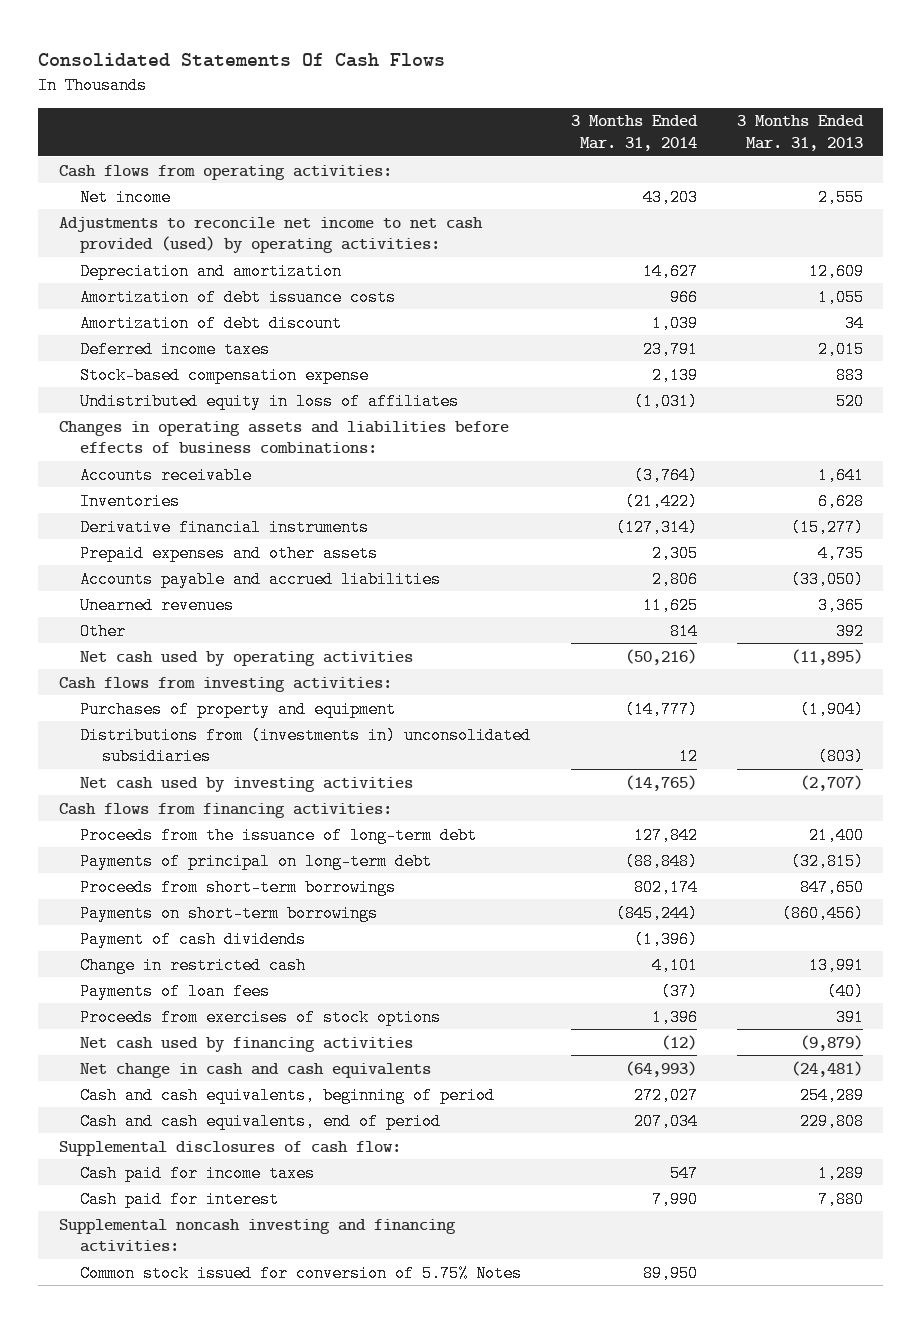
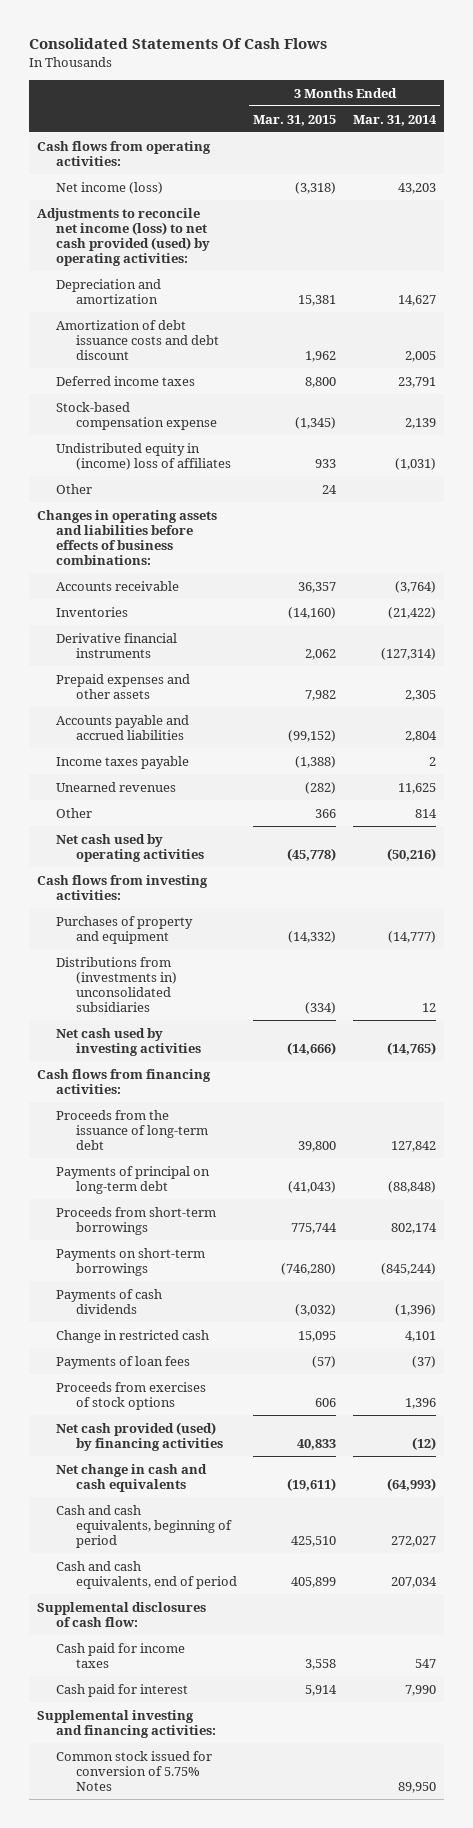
- | 3 Months Ended Mar. 31, 2014 | 3 Months Ended Mar. 31, 2013
+ | 3 Months Ended Mar. 31, 2015 | 3 Months Ended Mar. 31, 2014
- Net income | 43,203 | 2,555
- Adjustments to reconcile net income to net cash provided (used) by operating activities:
+ Net income (loss) | (3,318) | 43,203
+ Adjustments to reconcile net income (loss) to net cash provided (used) by operating activities:
- Amortization of debt issuance costs | 966 | 1,055
- Amortization of debt discount | 1,039 | 34
+ Amortization of debt issuance costs and debt discount | 1,962 | 2,005
- Undistributed equity in loss of affiliates | (1,031) | 520
+ Undistributed equity in (income) loss of affiliates | 933 | (1,031)
+ Other | 24 |
- Accounts payable and accrued liabilities | 2,806 | (33,050)
+ Accounts payable and accrued liabilities | (99,152) | 2,804
+ Income taxes payable | (1,388) | 2
- Payment of cash dividends | (1,396) |
+ Payments of cash dividends | (3,032) | (1,396)
- Net cash used by financing activities | (12) | (9,879)
+ Net cash provided (used) by financing activities | 40,833 | (12)
- Supplemental noncash investing and financing activities:
+ Supplemental investing and financing activities:

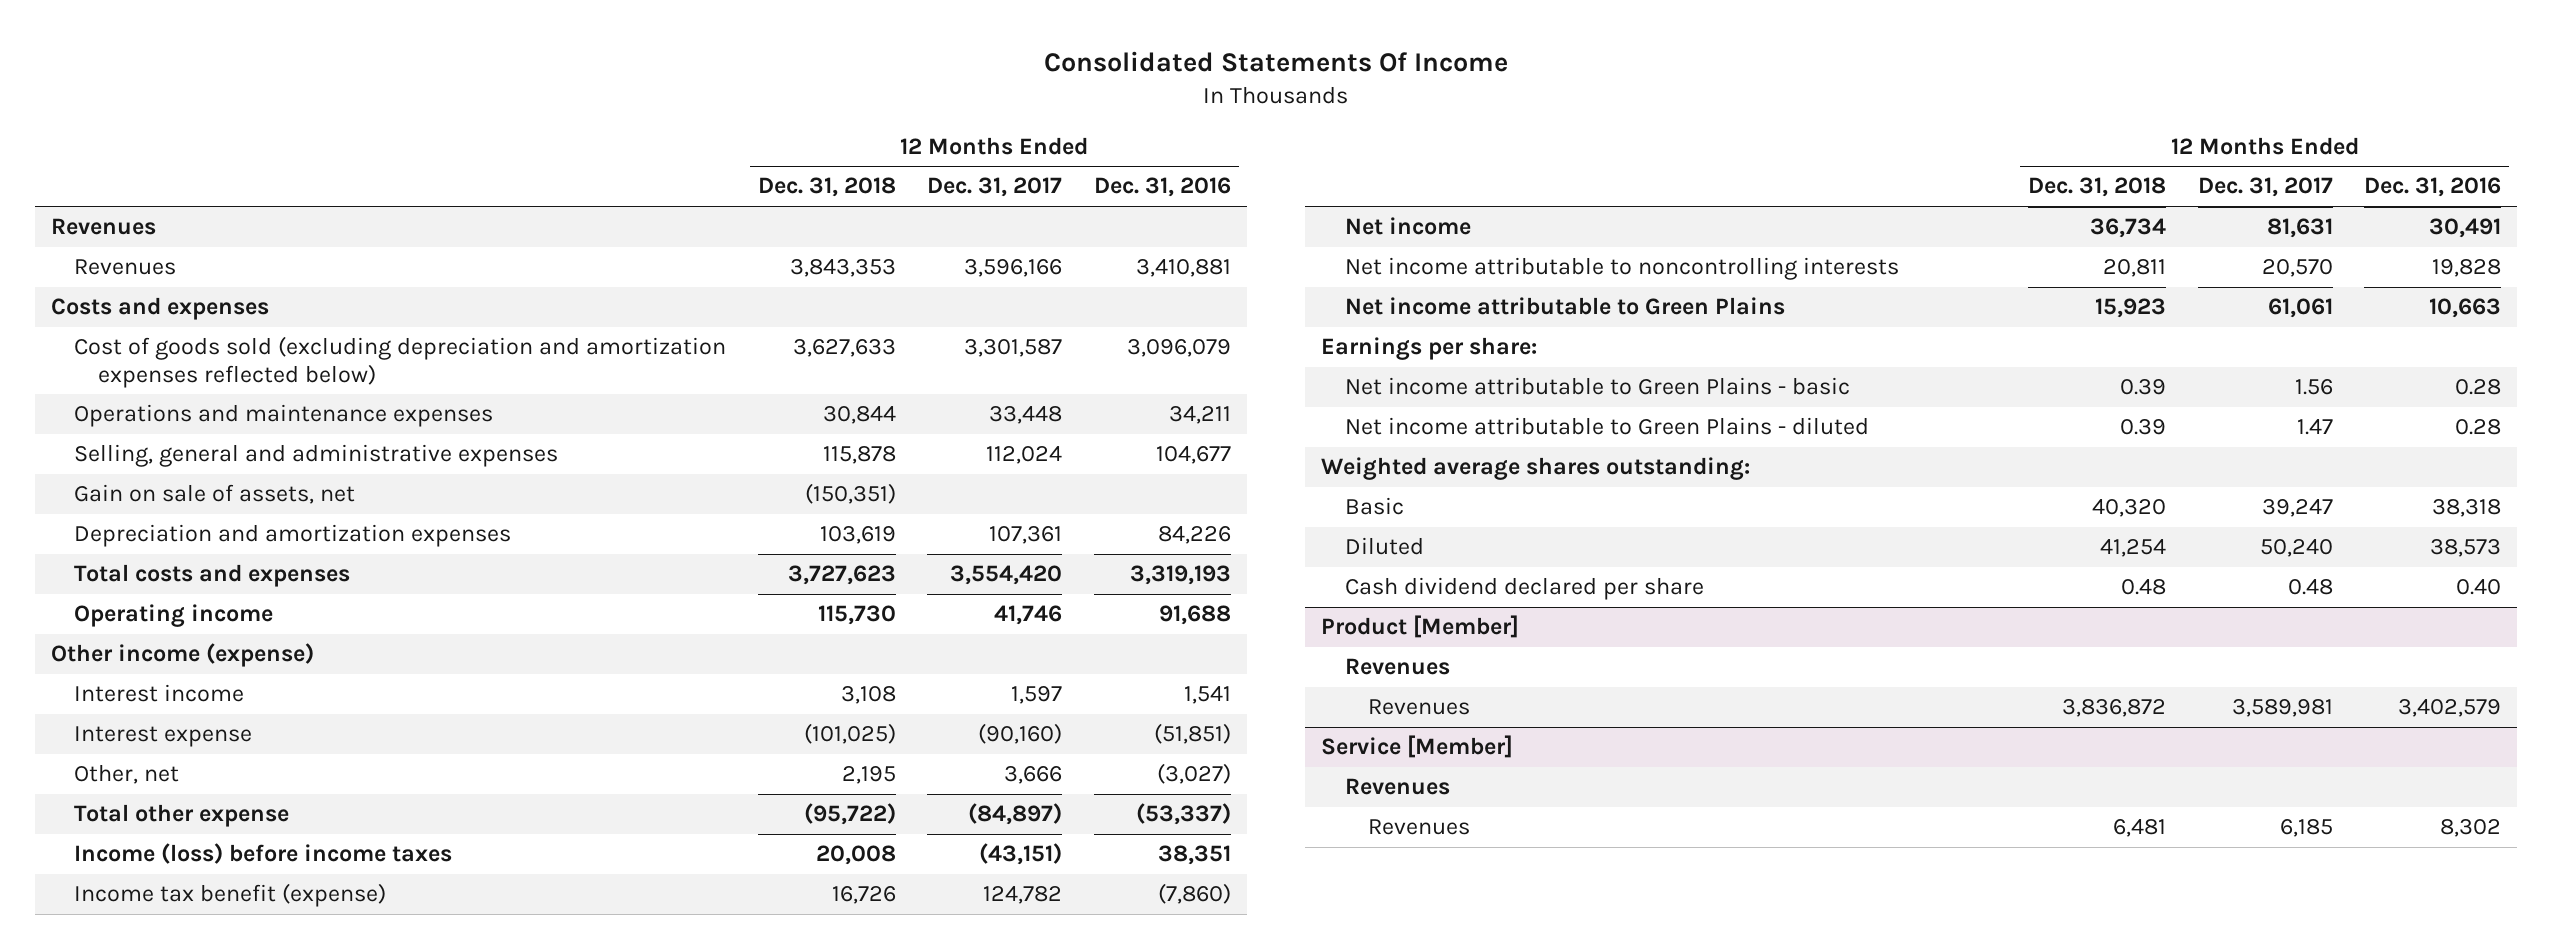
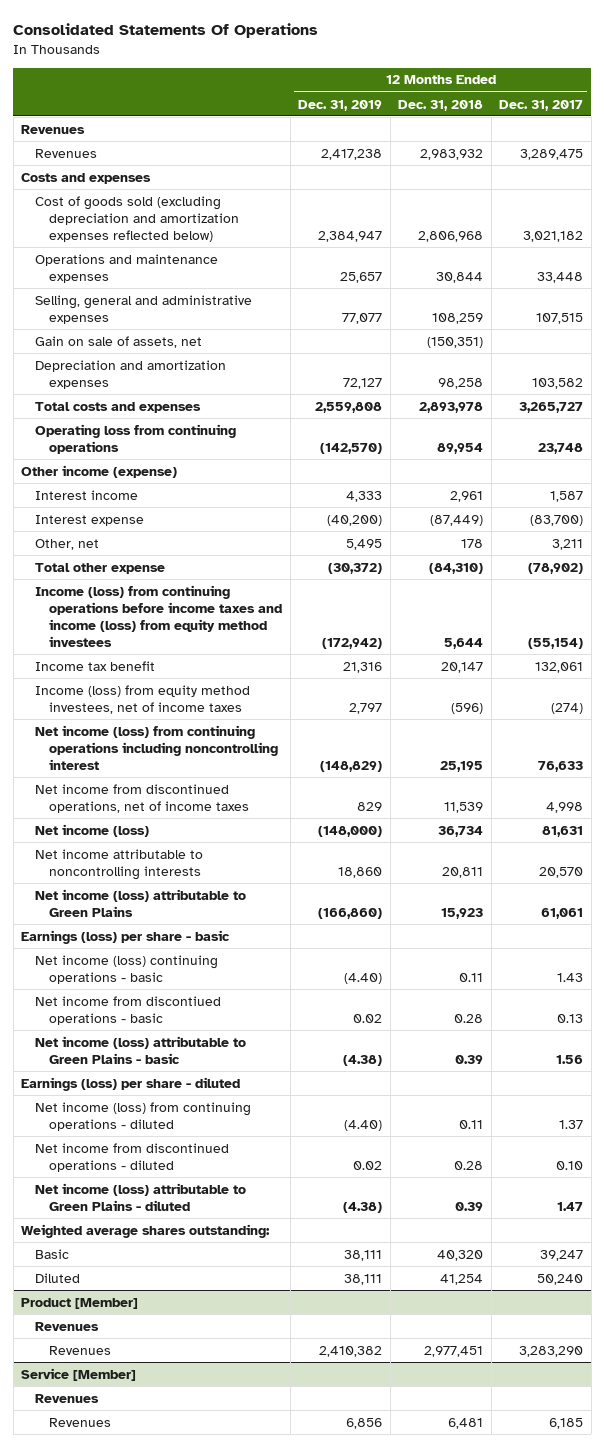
- Consolidated Statements Of Income
+ Consolidated Statements Of Operations
- | 12 Months Ended Dec. 31, 2018 | 12 Months Ended Dec. 31, 2017 | 12 Months Ended Dec. 31, 2016
+ | 12 Months Ended Dec. 31, 2019 | 12 Months Ended Dec. 31, 2018 | 12 Months Ended Dec. 31, 2017
- Revenues | 3,843,353 | 3,596,166 | 3,410,881
+ Revenues | 2,417,238 | 2,983,932 | 3,289,475
- Cost of goods sold (excluding depreciation and amortization expenses reflected below) | 3,627,633 | 3,301,587 | 3,096,079
+ Cost of goods sold (excluding depreciation and amortization expenses reflected below) | 2,384,947 | 2,806,968 | 3,021,182
- Selling, general and administrative expenses | 115,878 | 112,024 | 104,677
+ Selling, general and administrative expenses | 77,077 | 108,259 | 107,515
- Depreciation and amortization expenses | 103,619 | 107,361 | 84,226
- Total costs and expenses | 3,727,623 | 3,554,420 | 3,319,193
- Operating income | 115,730 | 41,746 | 91,688
+ Depreciation and amortization expenses | 72,127 | 98,258 | 103,582
+ Total costs and expenses | 2,559,808 | 2,893,978 | 3,265,727
+ Operating loss from continuing operations | (142,570) | 89,954 | 23,748
- Interest income | 3,108 | 1,597 | 1,541
- Interest expense | (101,025) | (90,160) | (51,851)
- Other, net | 2,195 | 3,666 | (3,027)
- Total other expense | (95,722) | (84,897) | (53,337)
- Income (loss) before income taxes | 20,008 | (43,151) | 38,351
- Income tax benefit (expense) | 16,726 | 124,782 | (7,860)
- Net income | 36,734 | 81,631 | 30,491
+ Interest income | 4,333 | 2,961 | 1,587
+ Interest expense | (40,200) | (87,449) | (83,700)
+ Other, net | 5,495 | 178 | 3,211
+ Total other expense | (30,372) | (84,310) | (78,902)
+ Income (loss) from continuing operations before income taxes and income (loss) from equity method investees | (172,942) | 5,644 | (55,154)
+ Income tax benefit | 21,316 | 20,147 | 132,061
+ Income (loss) from equity method investees, net of income taxes | 2,797 | (596) | (274)
+ Net income (loss) from continuing operations including noncontrolling interest | (148,829) | 25,195 | 76,633
+ Net income from discontinued operations, net of income taxes | 829 | 11,539 | 4,998
+ Net income (loss) | (148,000) | 36,734 | 81,631
- Net income attributable to Green Plains | 15,923 | 61,061 | 10,663
- Earnings per share:
- Net income attributable to Green Plains - basic | 0.39 | 1.56 | 0.28
- Net income attributable to Green Plains - diluted | 0.39 | 1.47 | 0.28
+ Net income (loss) attributable to Green Plains | (166,860) | 15,923 | 61,061
+ Earnings (loss) per share - basic
+ Net income (loss) continuing operations - basic | (4.40) | 0.11 | 1.43
+ Net income from discontiued operations - basic | 0.02 | 0.28 | 0.13
+ Net income (loss) attributable to Green Plains - basic | (4.38) | 0.39 | 1.56
+ Earnings (loss) per share - diluted
+ Net income (loss) from continuing operations - diluted | (4.40) | 0.11 | 1.37
+ Net income from discontinued operations - diluted | 0.02 | 0.28 | 0.10
+ Net income (loss) attributable to Green Plains - diluted | (4.38) | 0.39 | 1.47
- Cash dividend declared per share | 0.48 | 0.48 | 0.40
@ Product [Member]
- Revenues | 3,836,872 | 3,589,981 | 3,402,579
+ Revenues | 2,410,382 | 2,977,451 | 3,283,290

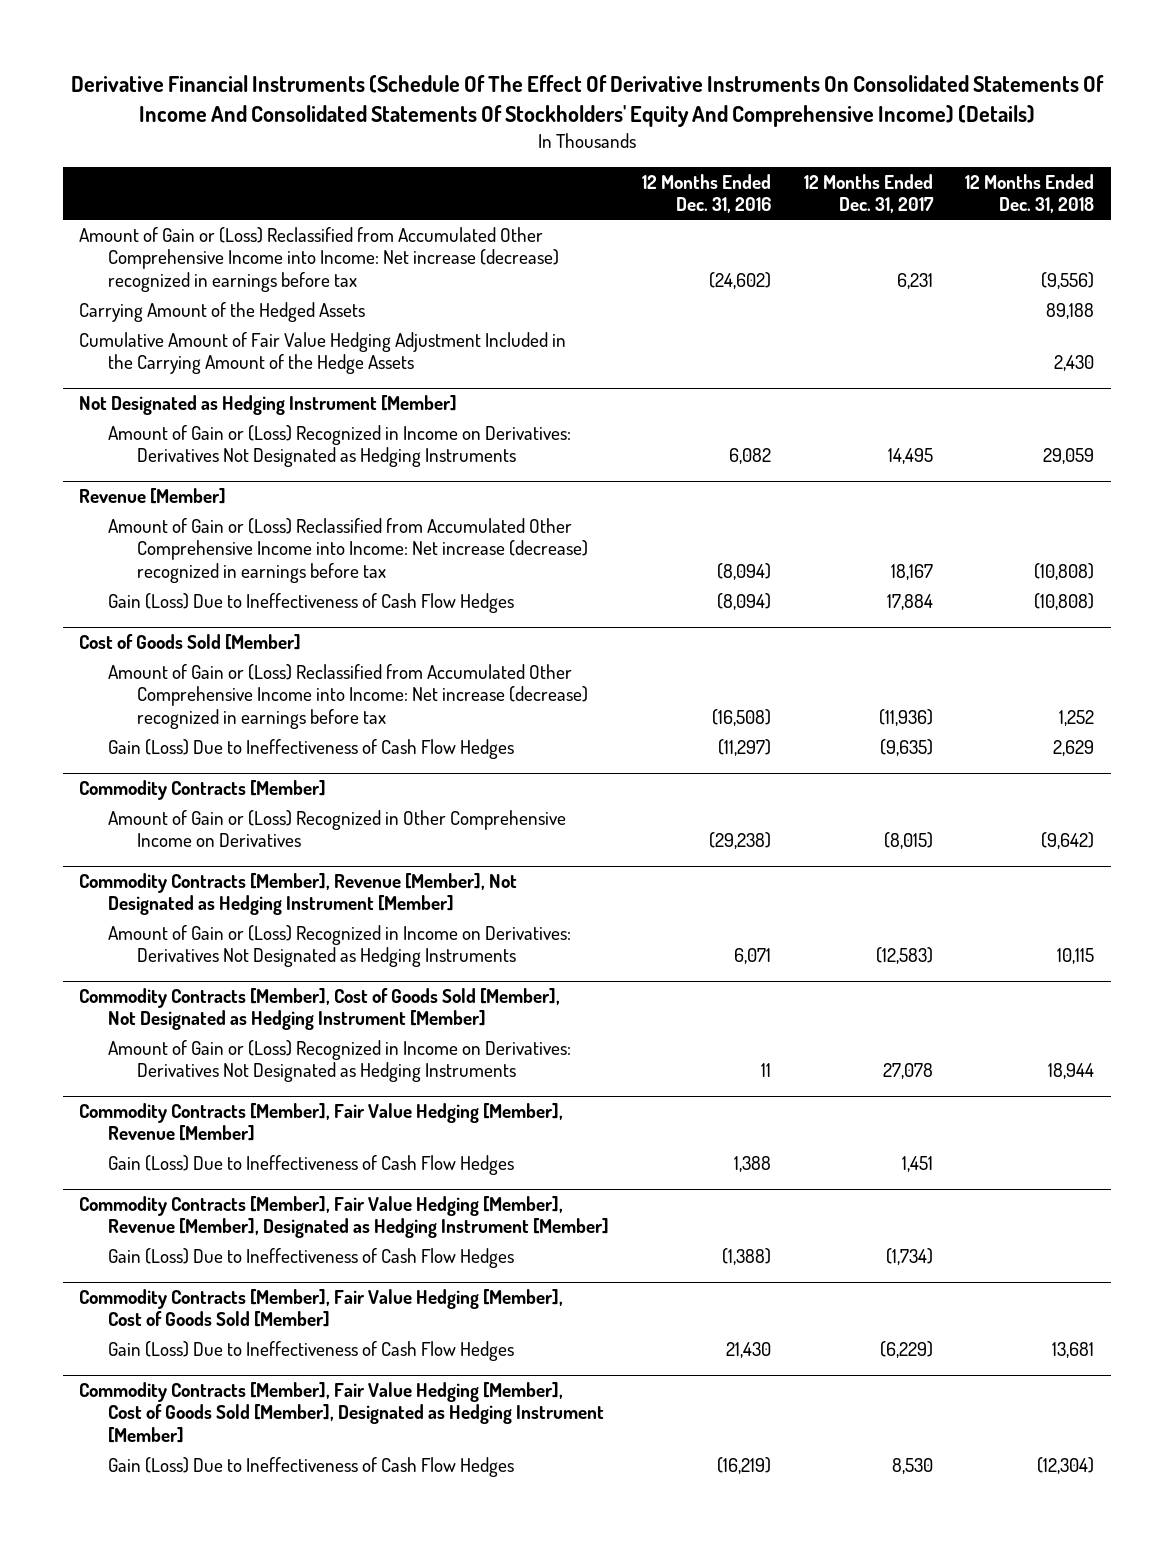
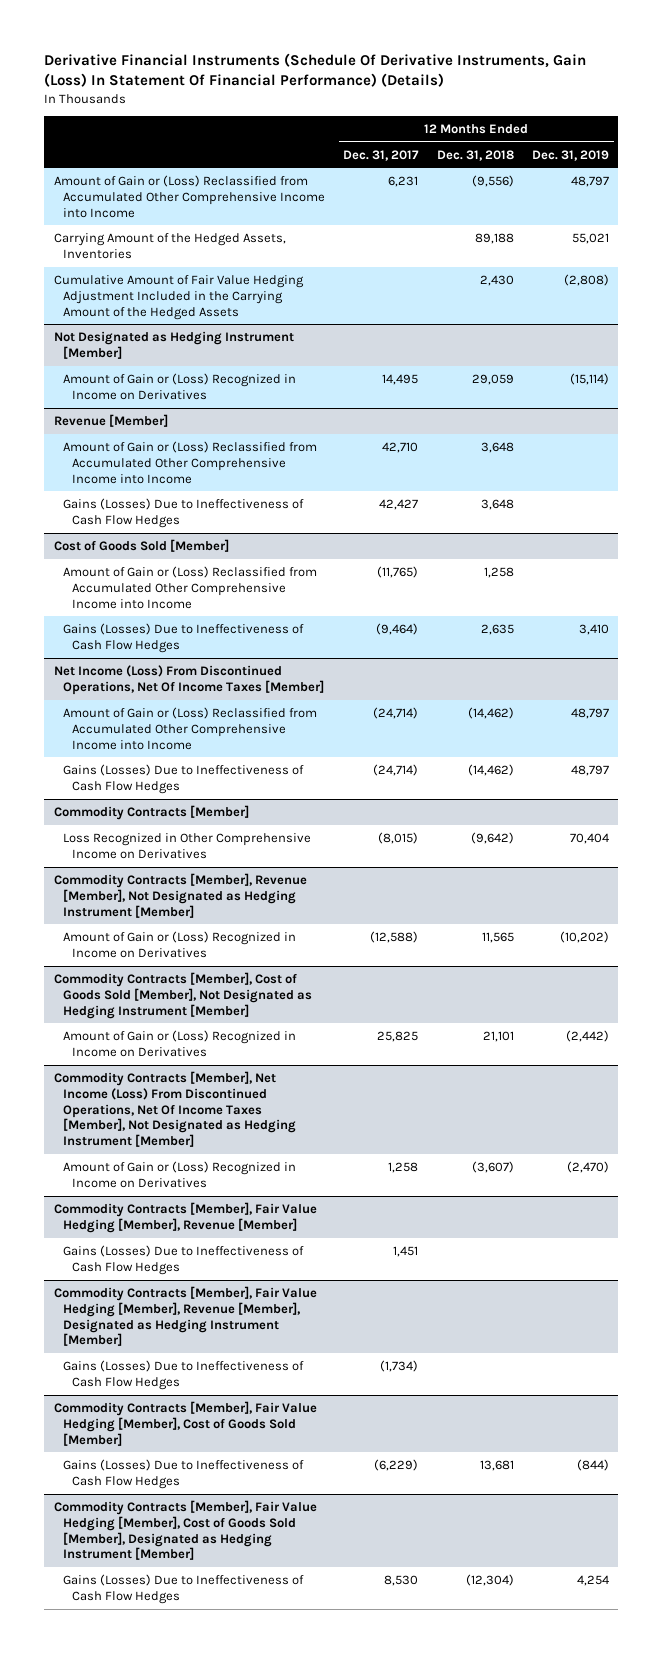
- Derivative Financial Instruments (Schedule Of The Effect Of Derivative Instruments On Consolidated Statements Of Income And Consolidated Statements Of Stockholders' Equity And Comprehensive Income) (Details)
+ Derivative Financial Instruments (Schedule Of Derivative Instruments, Gain (Loss) In Statement Of Financial Performance) (Details)
- | 12 Months Ended Dec. 31, 2016 | 12 Months Ended Dec. 31, 2017 | 12 Months Ended Dec. 31, 2018
+ | 12 Months Ended Dec. 31, 2017 | 12 Months Ended Dec. 31, 2018 | 12 Months Ended Dec. 31, 2019
- Amount of Gain or (Loss) Reclassified from Accumulated Other Comprehensive Income into Income: Net increase (decrease) recognized in earnings before tax | (24,602) | 6,231 | (9,556)
- Carrying Amount of the Hedged Assets | | | 89,188
- Cumulative Amount of Fair Value Hedging Adjustment Included in the Carrying Amount of the Hedge Assets | | | 2,430
+ Amount of Gain or (Loss) Reclassified from Accumulated Other Comprehensive Income into Income | 6,231 | (9,556) | 48,797
+ Carrying Amount of the Hedged Assets, Inventories | | 89,188 | 55,021
+ Cumulative Amount of Fair Value Hedging Adjustment Included in the Carrying Amount of the Hedged Assets | | 2,430 | (2,808)
@ Not Designated as Hedging Instrument [Member]
- Amount of Gain or (Loss) Recognized in Income on Derivatives: Derivatives Not Designated as Hedging Instruments | 6,082 | 14,495 | 29,059
+ Amount of Gain or (Loss) Recognized in Income on Derivatives | 14,495 | 29,059 | (15,114)
@ Revenue [Member]
- Amount of Gain or (Loss) Reclassified from Accumulated Other Comprehensive Income into Income: Net increase (decrease) recognized in earnings before tax | (8,094) | 18,167 | (10,808)
- Gain (Loss) Due to Ineffectiveness of Cash Flow Hedges | (8,094) | 17,884 | (10,808)
+ Amount of Gain or (Loss) Reclassified from Accumulated Other Comprehensive Income into Income | 42,710 | 3,648 |
+ Gains (Losses) Due to Ineffectiveness of Cash Flow Hedges | 42,427 | 3,648 |
@ Cost of Goods Sold [Member]
- Amount of Gain or (Loss) Reclassified from Accumulated Other Comprehensive Income into Income: Net increase (decrease) recognized in earnings before tax | (16,508) | (11,936) | 1,252
- Gain (Loss) Due to Ineffectiveness of Cash Flow Hedges | (11,297) | (9,635) | 2,629
+ Amount of Gain or (Loss) Reclassified from Accumulated Other Comprehensive Income into Income | (11,765) | 1,258 |
+ Gains (Losses) Due to Ineffectiveness of Cash Flow Hedges | (9,464) | 2,635 | 3,410
+ Net Income (Loss) From Discontinued Operations, Net Of Income Taxes [Member]
+ Amount of Gain or (Loss) Reclassified from Accumulated Other Comprehensive Income into Income | (24,714) | (14,462) | 48,797
+ Gains (Losses) Due to Ineffectiveness of Cash Flow Hedges | (24,714) | (14,462) | 48,797
@ Commodity Contracts [Member]
- Amount of Gain or (Loss) Recognized in Other Comprehensive Income on Derivatives | (29,238) | (8,015) | (9,642)
+ Loss Recognized in Other Comprehensive Income on Derivatives | (8,015) | (9,642) | 70,404
@ Commodity Contracts [Member], Revenue [Member], Not Designated as Hedging Instrument [Member]
- Amount of Gain or (Loss) Recognized in Income on Derivatives: Derivatives Not Designated as Hedging Instruments | 6,071 | (12,583) | 10,115
+ Amount of Gain or (Loss) Recognized in Income on Derivatives | (12,588) | 11,565 | (10,202)
@ Commodity Contracts [Member], Cost of Goods Sold [Member], Not Designated as Hedging Instrument [Member]
- Amount of Gain or (Loss) Recognized in Income on Derivatives: Derivatives Not Designated as Hedging Instruments | 11 | 27,078 | 18,944
+ Amount of Gain or (Loss) Recognized in Income on Derivatives | 25,825 | 21,101 | (2,442)
+ Commodity Contracts [Member], Net Income (Loss) From Discontinued Operations, Net Of Income Taxes [Member], Not Designated as Hedging Instrument [Member]
+ Amount of Gain or (Loss) Recognized in Income on Derivatives | 1,258 | (3,607) | (2,470)
@ Commodity Contracts [Member], Fair Value Hedging [Member], Revenue [Member]
- Gain (Loss) Due to Ineffectiveness of Cash Flow Hedges | 1,388 | 1,451 |
+ Gains (Losses) Due to Ineffectiveness of Cash Flow Hedges | 1,451 | |
@ Commodity Contracts [Member], Fair Value Hedging [Member], Revenue [Member], Designated as Hedging Instrument [Member]
- Gain (Loss) Due to Ineffectiveness of Cash Flow Hedges | (1,388) | (1,734) |
+ Gains (Losses) Due to Ineffectiveness of Cash Flow Hedges | (1,734) | |
@ Commodity Contracts [Member], Fair Value Hedging [Member], Cost of Goods Sold [Member]
- Gain (Loss) Due to Ineffectiveness of Cash Flow Hedges | 21,430 | (6,229) | 13,681
+ Gains (Losses) Due to Ineffectiveness of Cash Flow Hedges | (6,229) | 13,681 | (844)
@ Commodity Contracts [Member], Fair Value Hedging [Member], Cost of Goods Sold [Member], Designated as Hedging Instrument [Member]
- Gain (Loss) Due to Ineffectiveness of Cash Flow Hedges | (16,219) | 8,530 | (12,304)
+ Gains (Losses) Due to Ineffectiveness of Cash Flow Hedges | 8,530 | (12,304) | 4,254

